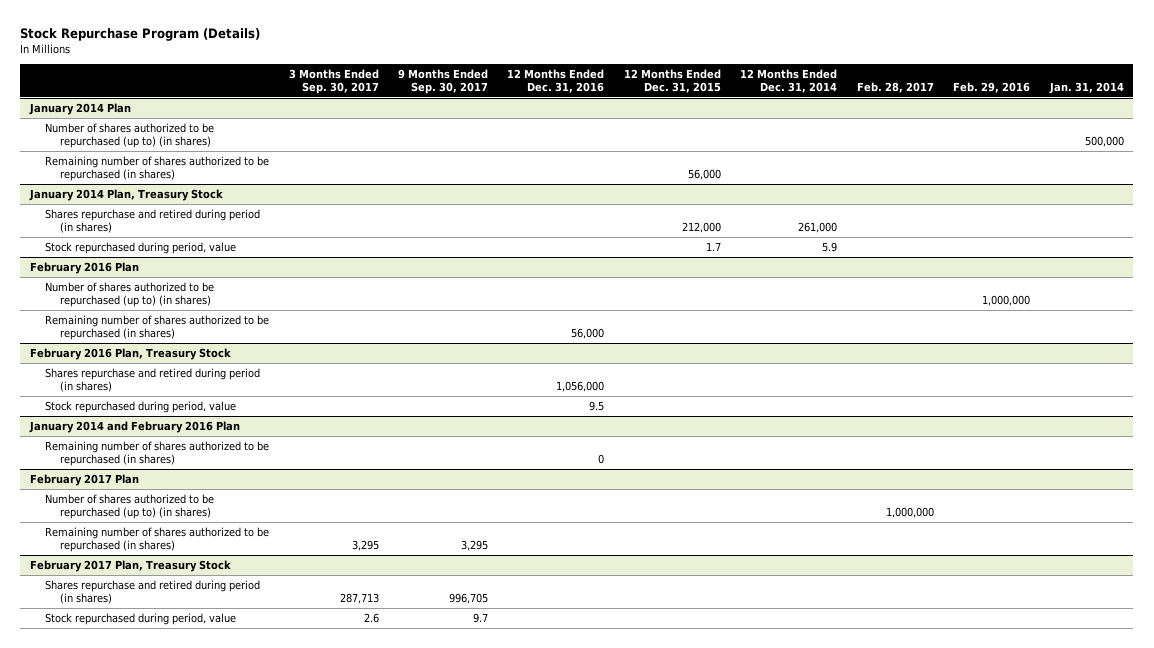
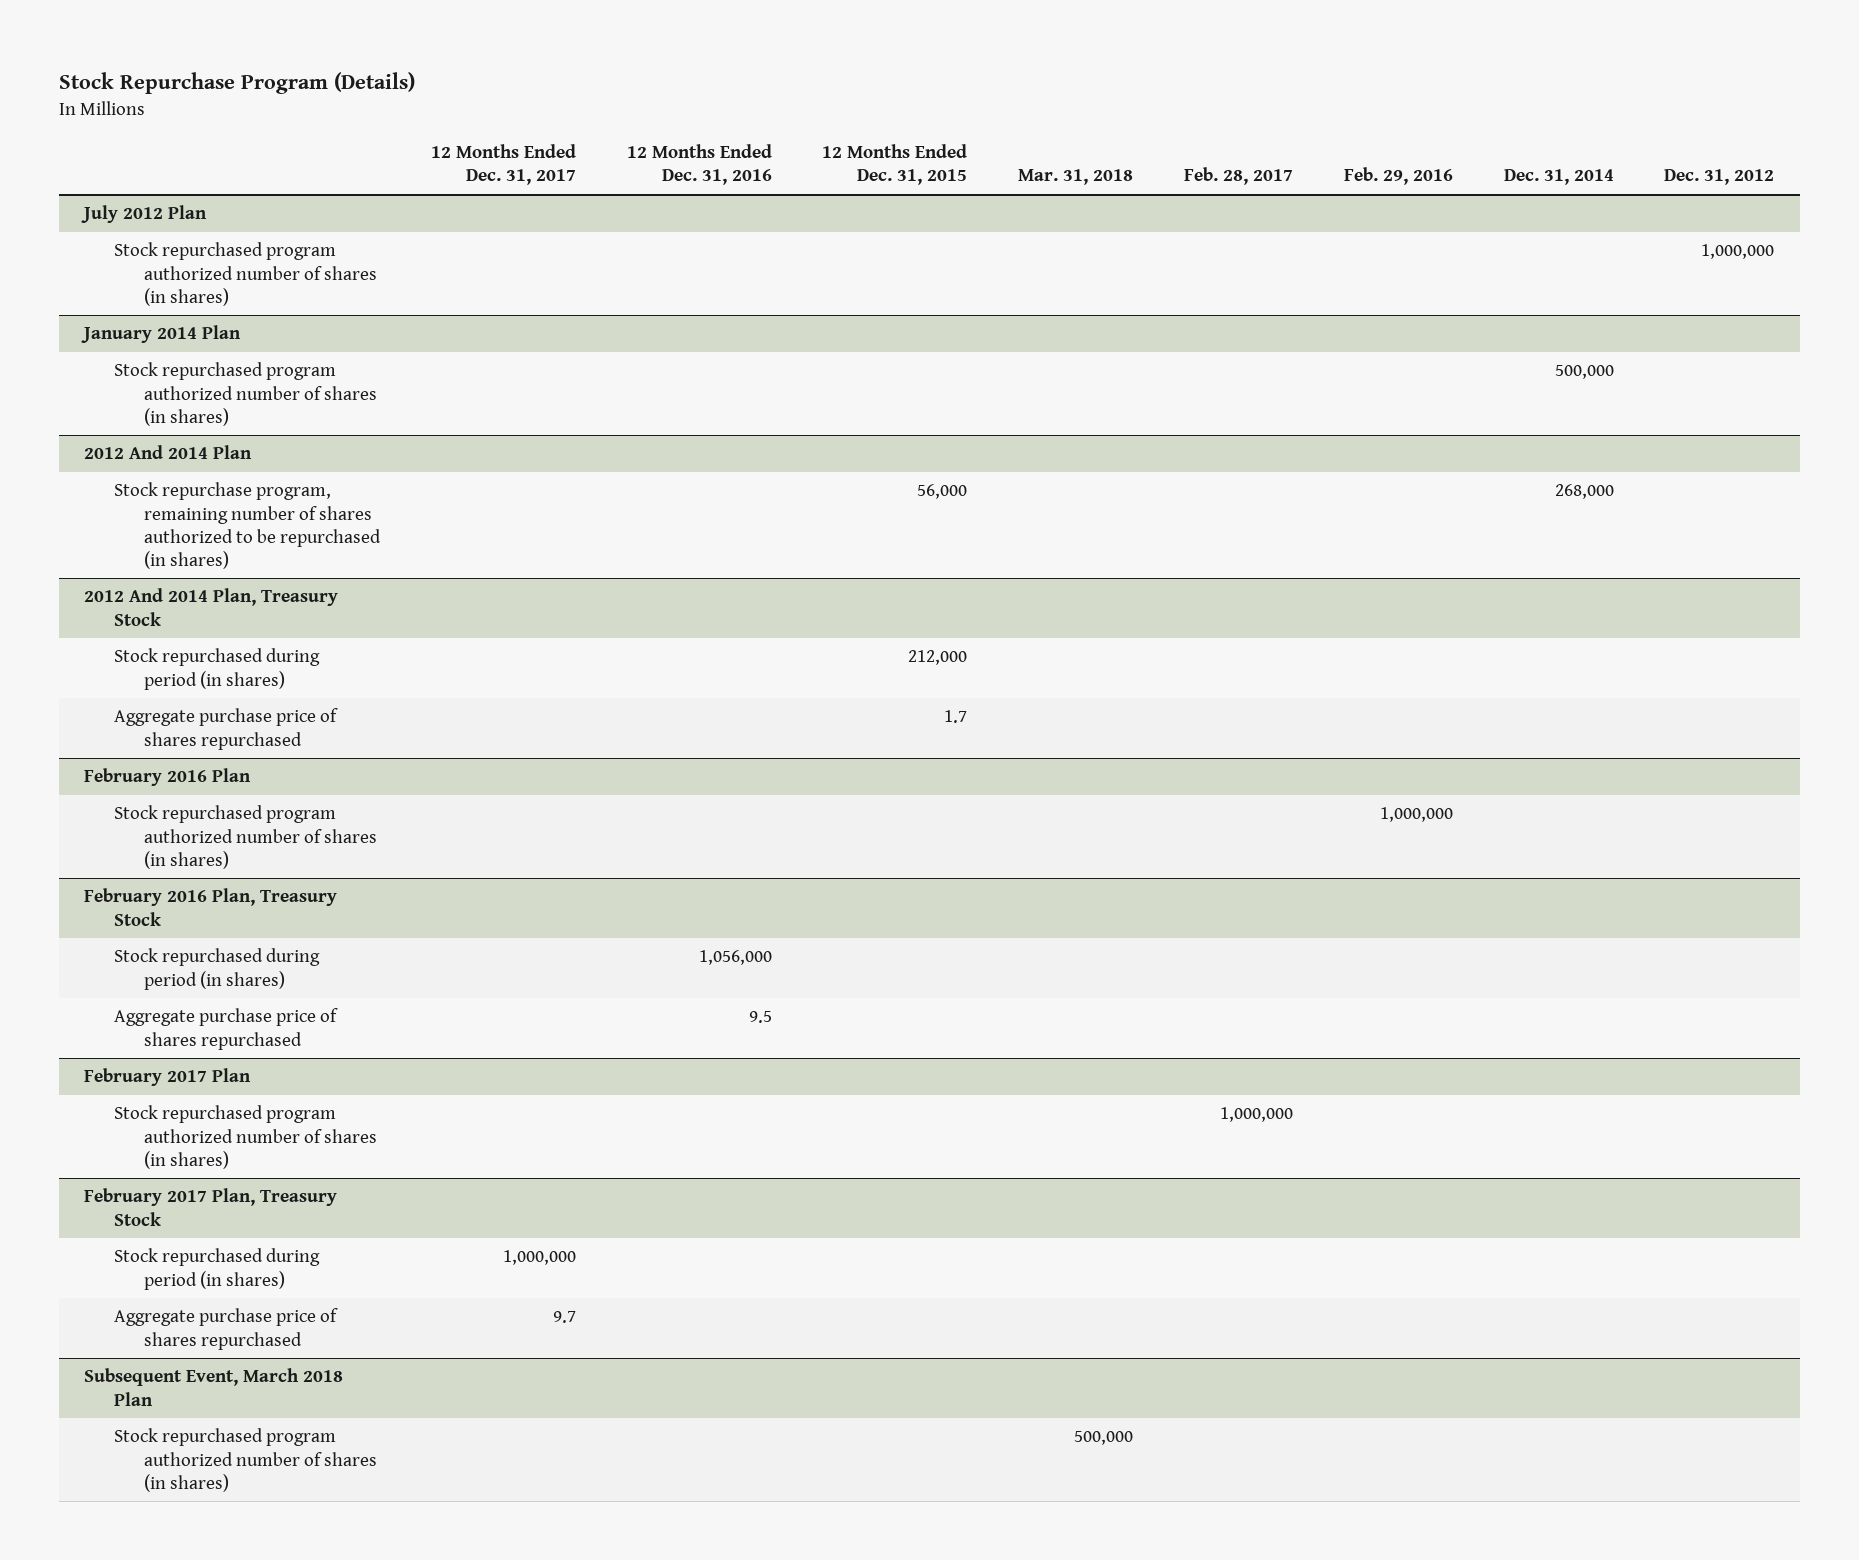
- | 3 Months Ended Sep. 30, 2017 | 9 Months Ended Sep. 30, 2017 | 12 Months Ended Dec. 31, 2016 | 12 Months Ended Dec. 31, 2015 | 12 Months Ended Dec. 31, 2014 | Feb. 28, 2017 | Feb. 29, 2016 | Jan. 31, 2014
+ | 12 Months Ended Dec. 31, 2017 | 12 Months Ended Dec. 31, 2016 | 12 Months Ended Dec. 31, 2015 | Mar. 31, 2018 | Feb. 28, 2017 | Feb. 29, 2016 | Dec. 31, 2014 | Dec. 31, 2012
+ July 2012 Plan
+ Stock repurchased program authorized number of shares (in shares) | | | | | | | | 1,000,000
@ January 2014 Plan
- Number of shares authorized to be repurchased (up to) (in shares) | | | | | | | | 500,000
- Remaining number of shares authorized to be repurchased (in shares) | | | | 56,000 | | | |
- January 2014 Plan, Treasury Stock
- Shares repurchase and retired during period (in shares) | | | | 212,000 | 261,000 | | |
- Stock repurchased during period, value | | | | 1.7 | 5.9 | | |
@ January 2014 Plan
+ Stock repurchased program authorized number of shares (in shares) | | | | | | | 500,000 |
+ 2012 And 2014 Plan
+ Stock repurchase program, remaining number of shares authorized to be repurchased (in shares) | | | 56,000 | | | | 268,000 |
+ 2012 And 2014 Plan, Treasury Stock
+ Stock repurchased during period (in shares) | | | 212,000 | | | | |
+ Aggregate purchase price of shares repurchased | | | 1.7 | | | | |
@ February 2016 Plan
- Number of shares authorized to be repurchased (up to) (in shares) | | | | | | | 1,000,000 |
- Remaining number of shares authorized to be repurchased (in shares) | | | 56,000 | | | | |
+ Stock repurchased program authorized number of shares (in shares) | | | | | | 1,000,000 | |
@ February 2016 Plan, Treasury Stock
- Shares repurchase and retired during period (in shares) | | | 1,056,000 | | | | |
- Stock repurchased during period, value | | | 9.5 | | | | |
- January 2014 and February 2016 Plan
- Remaining number of shares authorized to be repurchased (in shares) | | | 0 | | | | |
@ February 2016 Plan, Treasury Stock
+ Stock repurchased during period (in shares) | | 1,056,000 | | | | | |
+ Aggregate purchase price of shares repurchased | | 9.5 | | | | | |
@ February 2017 Plan
- Number of shares authorized to be repurchased (up to) (in shares) | | | | | | 1,000,000 | |
- Remaining number of shares authorized to be repurchased (in shares) | 3,295 | 3,295 | | | | | |
+ Stock repurchased program authorized number of shares (in shares) | | | | | 1,000,000 | | |
@ February 2017 Plan, Treasury Stock
- Shares repurchase and retired during period (in shares) | 287,713 | 996,705 | | | | | |
- Stock repurchased during period, value | 2.6 | 9.7 | | | | | |
+ Stock repurchased during period (in shares) | 1,000,000 | | | | | | |
+ Aggregate purchase price of shares repurchased | 9.7 | | | | | | |
+ Subsequent Event, March 2018 Plan
+ Stock repurchased program authorized number of shares (in shares) | | | | 500,000 | | | |

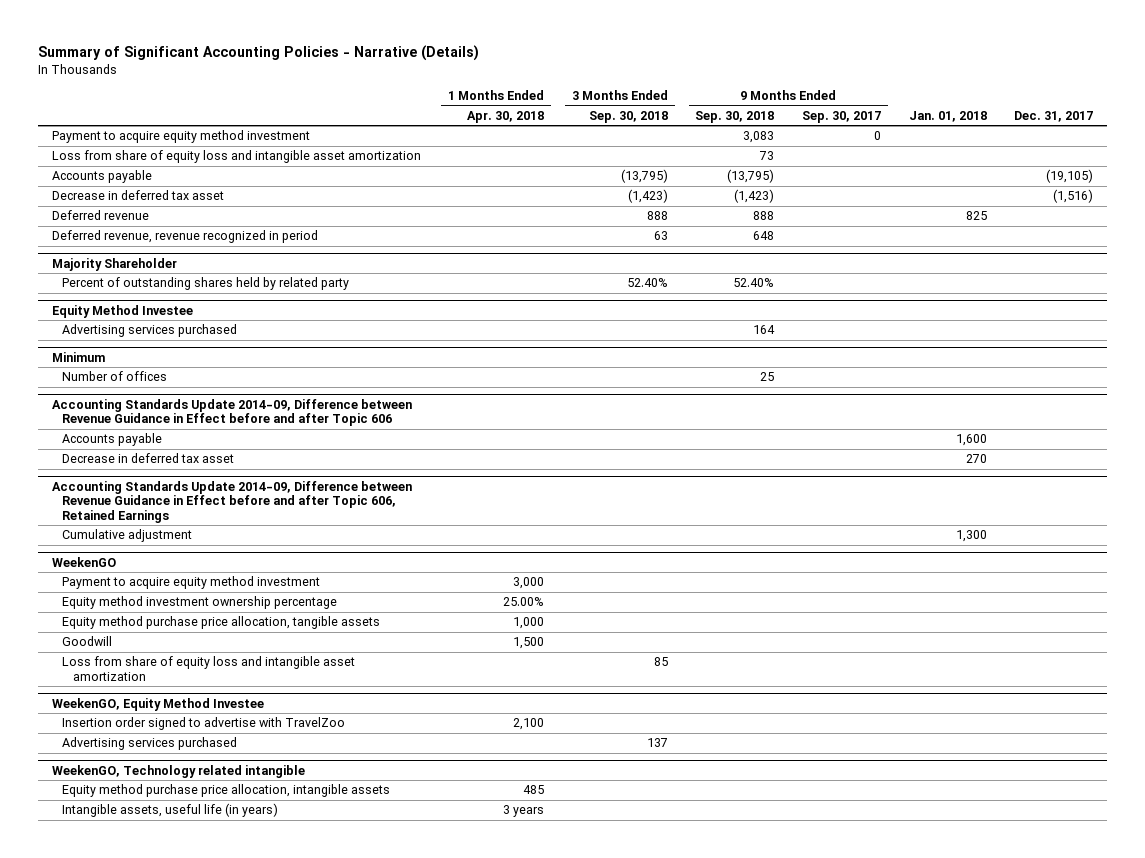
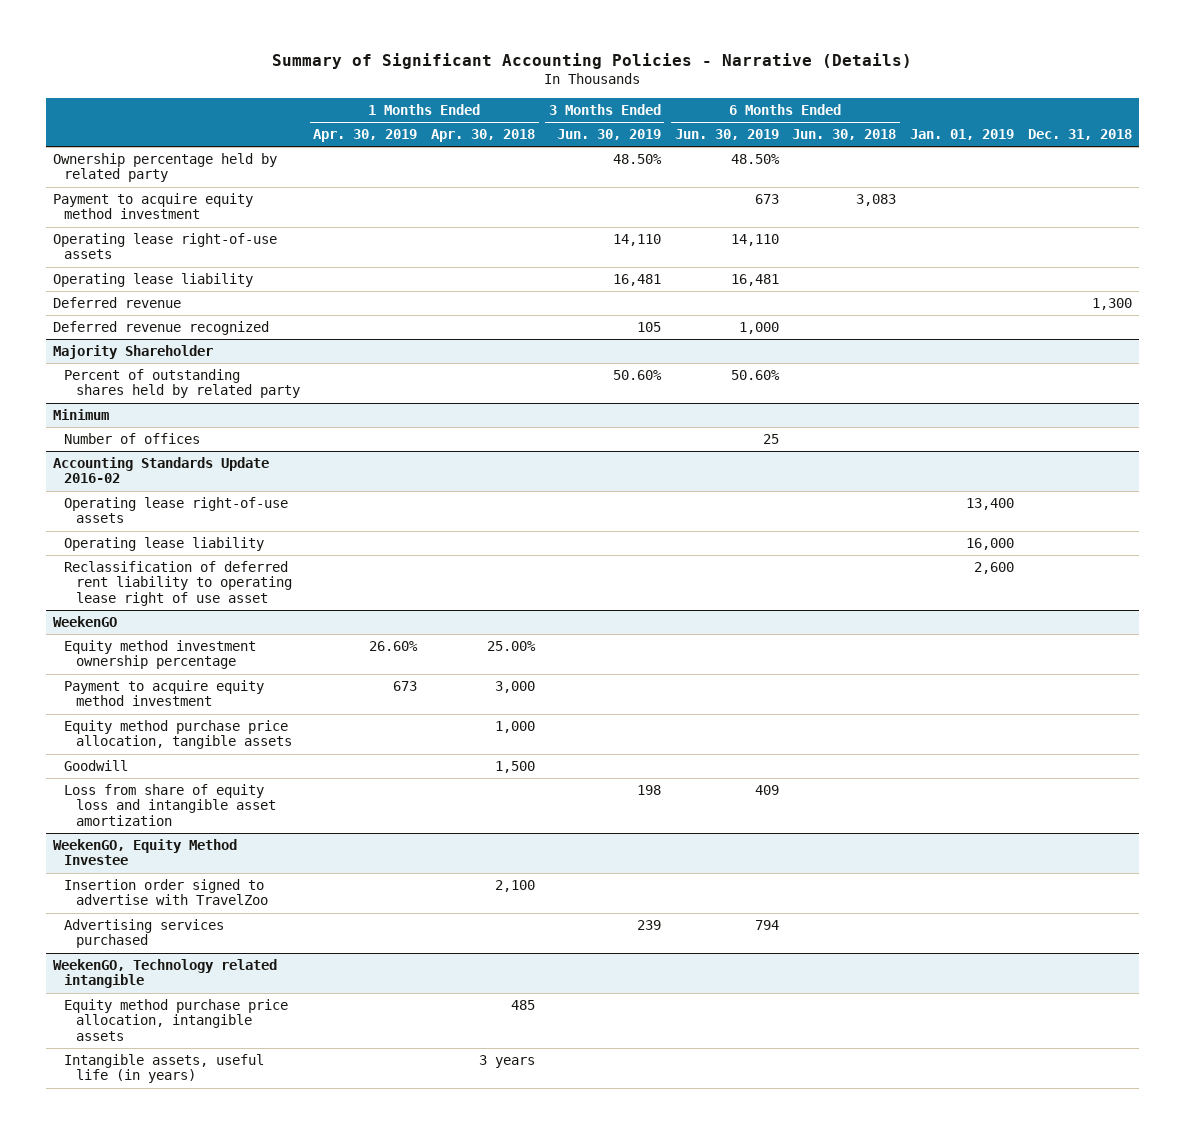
- | 1 Months Ended Apr. 30, 2018 | 3 Months Ended Sep. 30, 2018 | 9 Months Ended Sep. 30, 2018 | 9 Months Ended Sep. 30, 2017 | Jan. 01, 2018 | Dec. 31, 2017
+ | 1 Months Ended Apr. 30, 2019 | 1 Months Ended Apr. 30, 2018 | 3 Months Ended Jun. 30, 2019 | 6 Months Ended Jun. 30, 2019 | 6 Months Ended Jun. 30, 2018 | Jan. 01, 2019 | Dec. 31, 2018
+ Ownership percentage held by related party | | | 48.50% | 48.50% | | |
- Loss from share of equity loss and intangible asset amortization | | | 73 | | |
- Accounts payable | | (13,795) | (13,795) | | | (19,105)
- Decrease in deferred tax asset | | (1,423) | (1,423) | | | (1,516)
+ Operating lease right-of-use assets | | | 14,110 | 14,110 | | |
+ Operating lease liability | | | 16,481 | 16,481 | | |
- Deferred revenue, revenue recognized in period | | 63 | 648 | | |
+ Deferred revenue recognized | | | 105 | 1,000 | | |
- Equity Method Investee
- Advertising services purchased | | | 164 | | |
- Accounting Standards Update 2014-09, Difference between Revenue Guidance in Effect before and after Topic 606
- Accounts payable | | | | | 1,600 |
- Decrease in deferred tax asset | | | | | 270 |
- Accounting Standards Update 2014-09, Difference between Revenue Guidance in Effect before and after Topic 606, Retained Earnings
- Cumulative adjustment | | | | | 1,300 |
+ Accounting Standards Update 2016-02
+ Operating lease right-of-use assets | | | | | | 13,400 |
+ Operating lease liability | | | | | | 16,000 |
+ Reclassification of deferred rent liability to operating lease right of use asset | | | | | | 2,600 |
@ WeekenGO
moved down: Payment to acquire equity method investment | 673 | 3,000 | | | | |

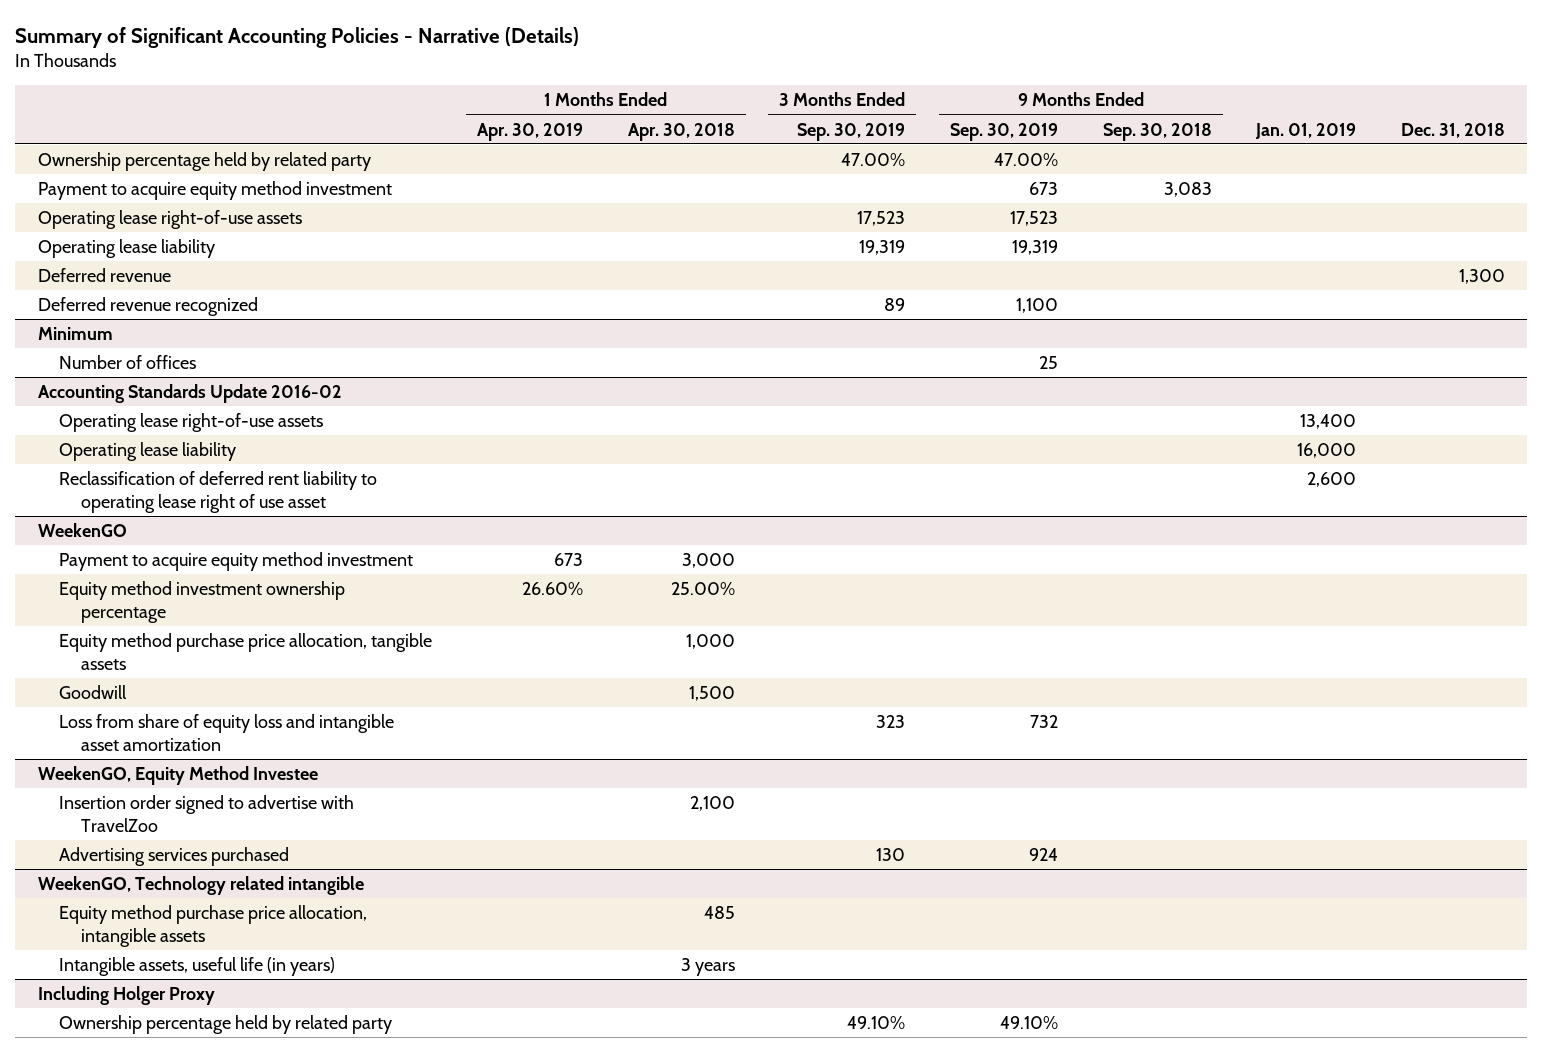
- | 1 Months Ended Apr. 30, 2019 | 1 Months Ended Apr. 30, 2018 | 3 Months Ended Jun. 30, 2019 | 6 Months Ended Jun. 30, 2019 | 6 Months Ended Jun. 30, 2018 | Jan. 01, 2019 | Dec. 31, 2018
+ | 1 Months Ended Apr. 30, 2019 | 1 Months Ended Apr. 30, 2018 | 3 Months Ended Sep. 30, 2019 | 9 Months Ended Sep. 30, 2019 | 9 Months Ended Sep. 30, 2018 | Jan. 01, 2019 | Dec. 31, 2018
- Majority Shareholder
- Percent of outstanding shares held by related party | | | 50.60% | 50.60% | | |
@ WeekenGO
moved down: Equity method investment ownership percentage | 26.60% | 25.00% | | | | |
+ Including Holger Proxy
+ Ownership percentage held by related party | | | 49.10% | 49.10% | | |

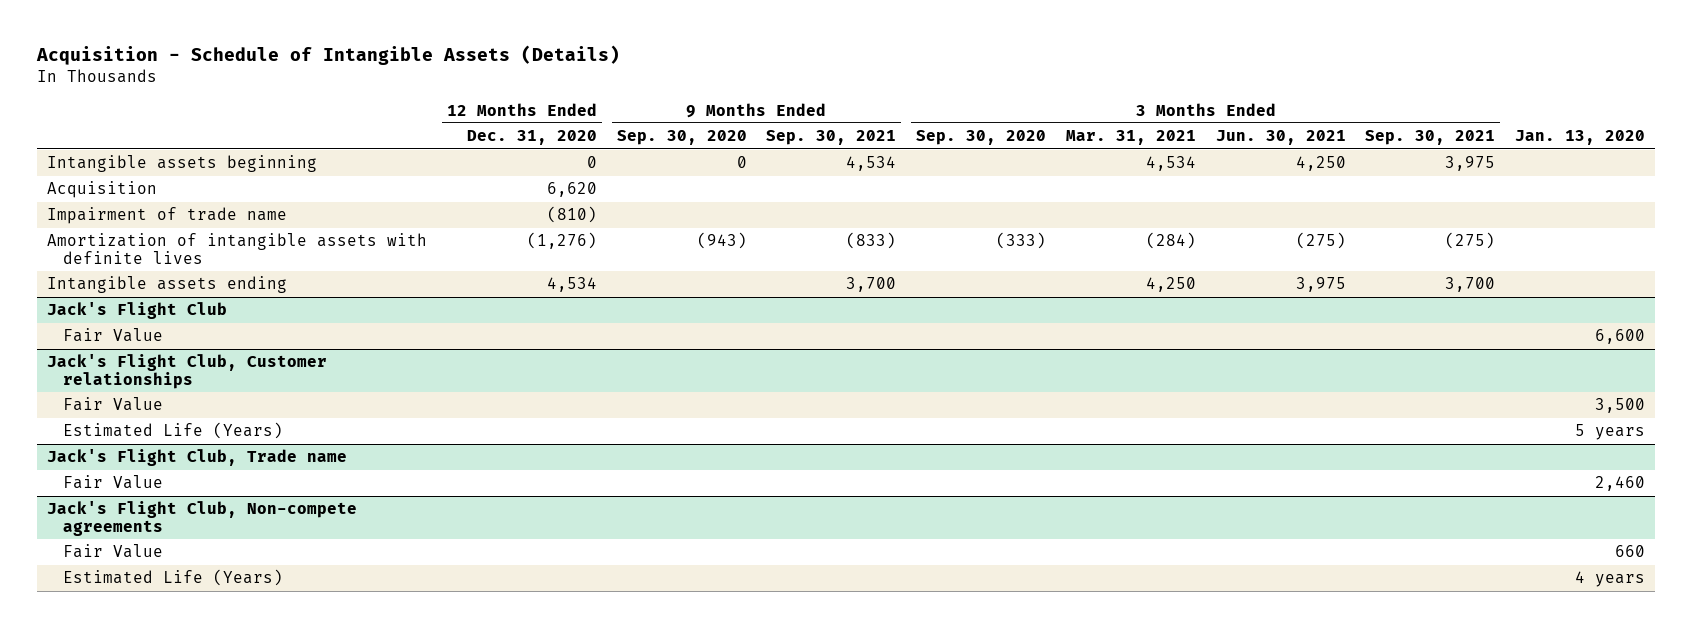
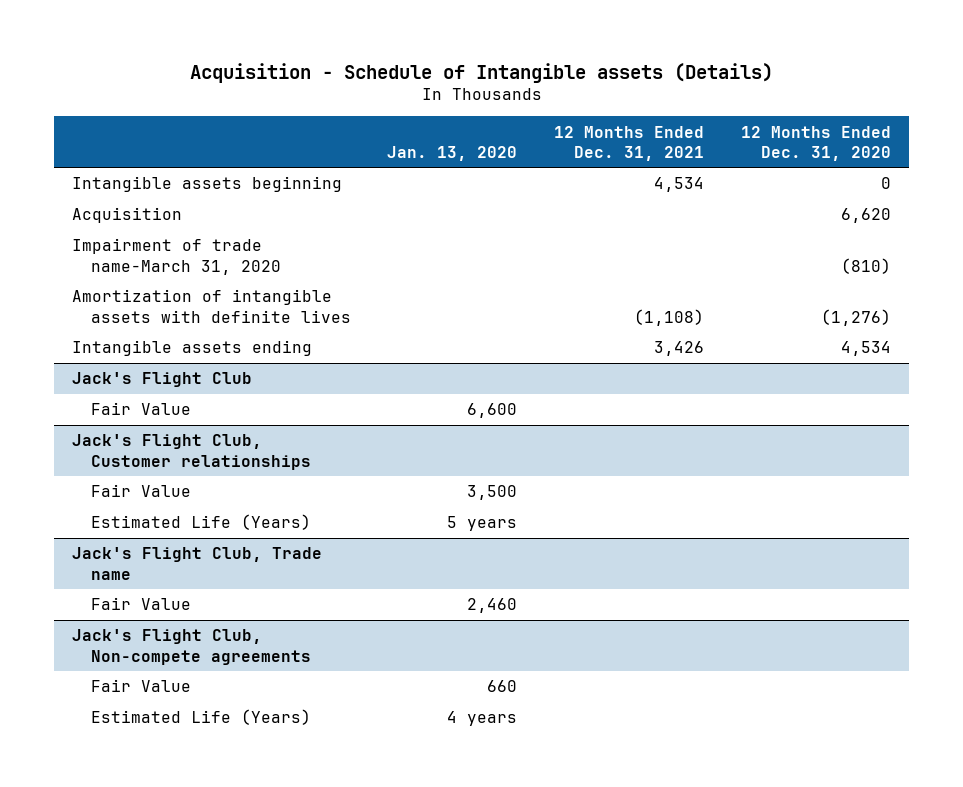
- Acquisition - Schedule of Intangible Assets (Details)
+ Acquisition - Schedule of Intangible assets (Details)
- | 12 Months Ended Dec. 31, 2020 | 9 Months Ended Sep. 30, 2020 | 9 Months Ended Sep. 30, 2021 | 3 Months Ended Sep. 30, 2020 | 3 Months Ended Mar. 31, 2021 | 3 Months Ended Jun. 30, 2021 | 3 Months Ended Sep. 30, 2021 | Jan. 13, 2020
+ | Jan. 13, 2020 | 12 Months Ended Dec. 31, 2021 | 12 Months Ended Dec. 31, 2020
- Impairment of trade name | (810) | | | | | | |
+ Impairment of trade name-March 31, 2020 | | | (810)

